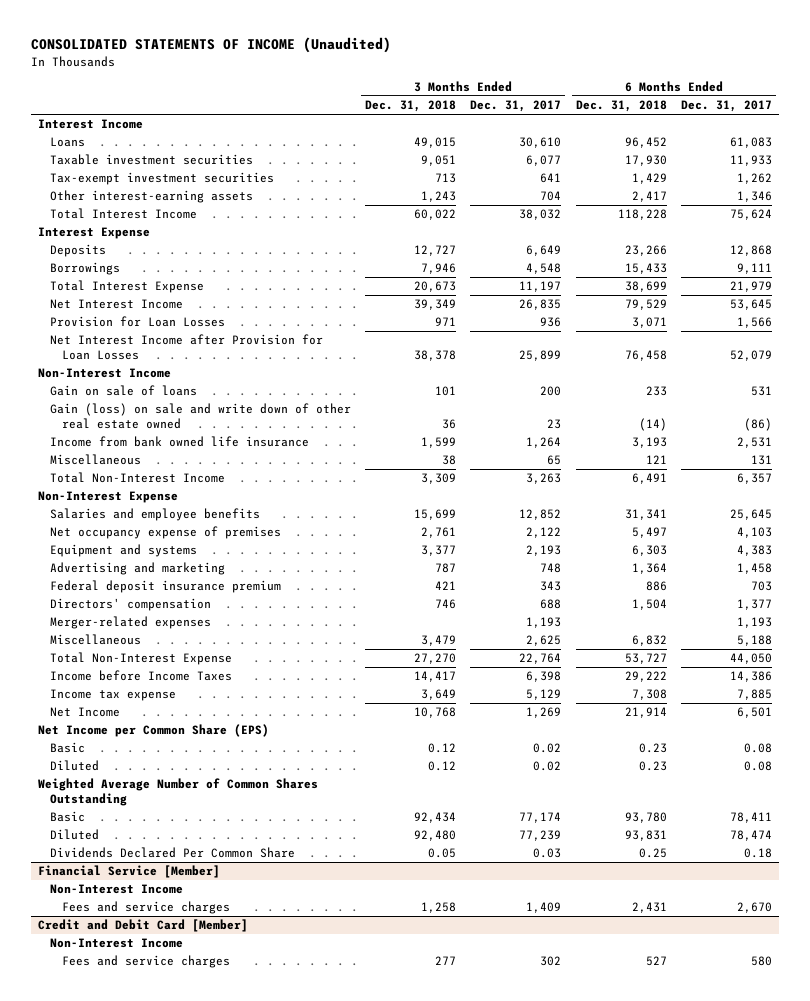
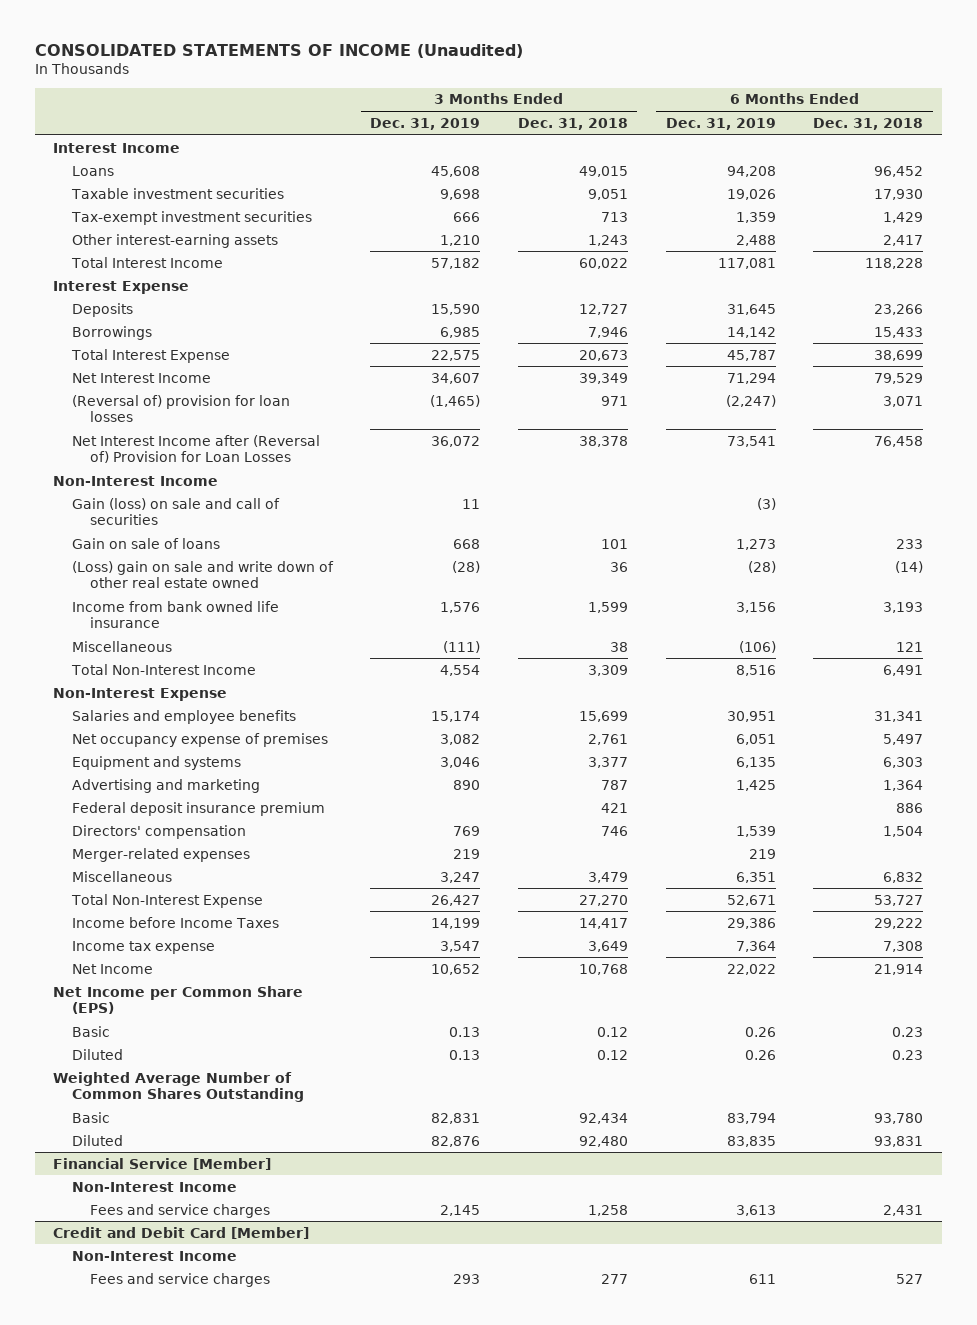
- | 3 Months Ended Dec. 31, 2018 | 3 Months Ended Dec. 31, 2017 | 6 Months Ended Dec. 31, 2018 | 6 Months Ended Dec. 31, 2017
+ | 3 Months Ended Dec. 31, 2019 | 3 Months Ended Dec. 31, 2018 | 6 Months Ended Dec. 31, 2019 | 6 Months Ended Dec. 31, 2018
- Provision for Loan Losses | 971 | 936 | 3,071 | 1,566
- Net Interest Income after Provision for Loan Losses | 38,378 | 25,899 | 76,458 | 52,079
+ (Reversal of) provision for loan losses | (1,465) | 971 | (2,247) | 3,071
+ Net Interest Income after (Reversal of) Provision for Loan Losses | 36,072 | 38,378 | 73,541 | 76,458
+ Gain (loss) on sale and call of securities | 11 | | (3) |
- Gain (loss) on sale and write down of other real estate owned | 36 | 23 | (14) | (86)
+ (Loss) gain on sale and write down of other real estate owned | (28) | 36 | (28) | (14)
- Dividends Declared Per Common Share | 0.05 | 0.03 | 0.25 | 0.18

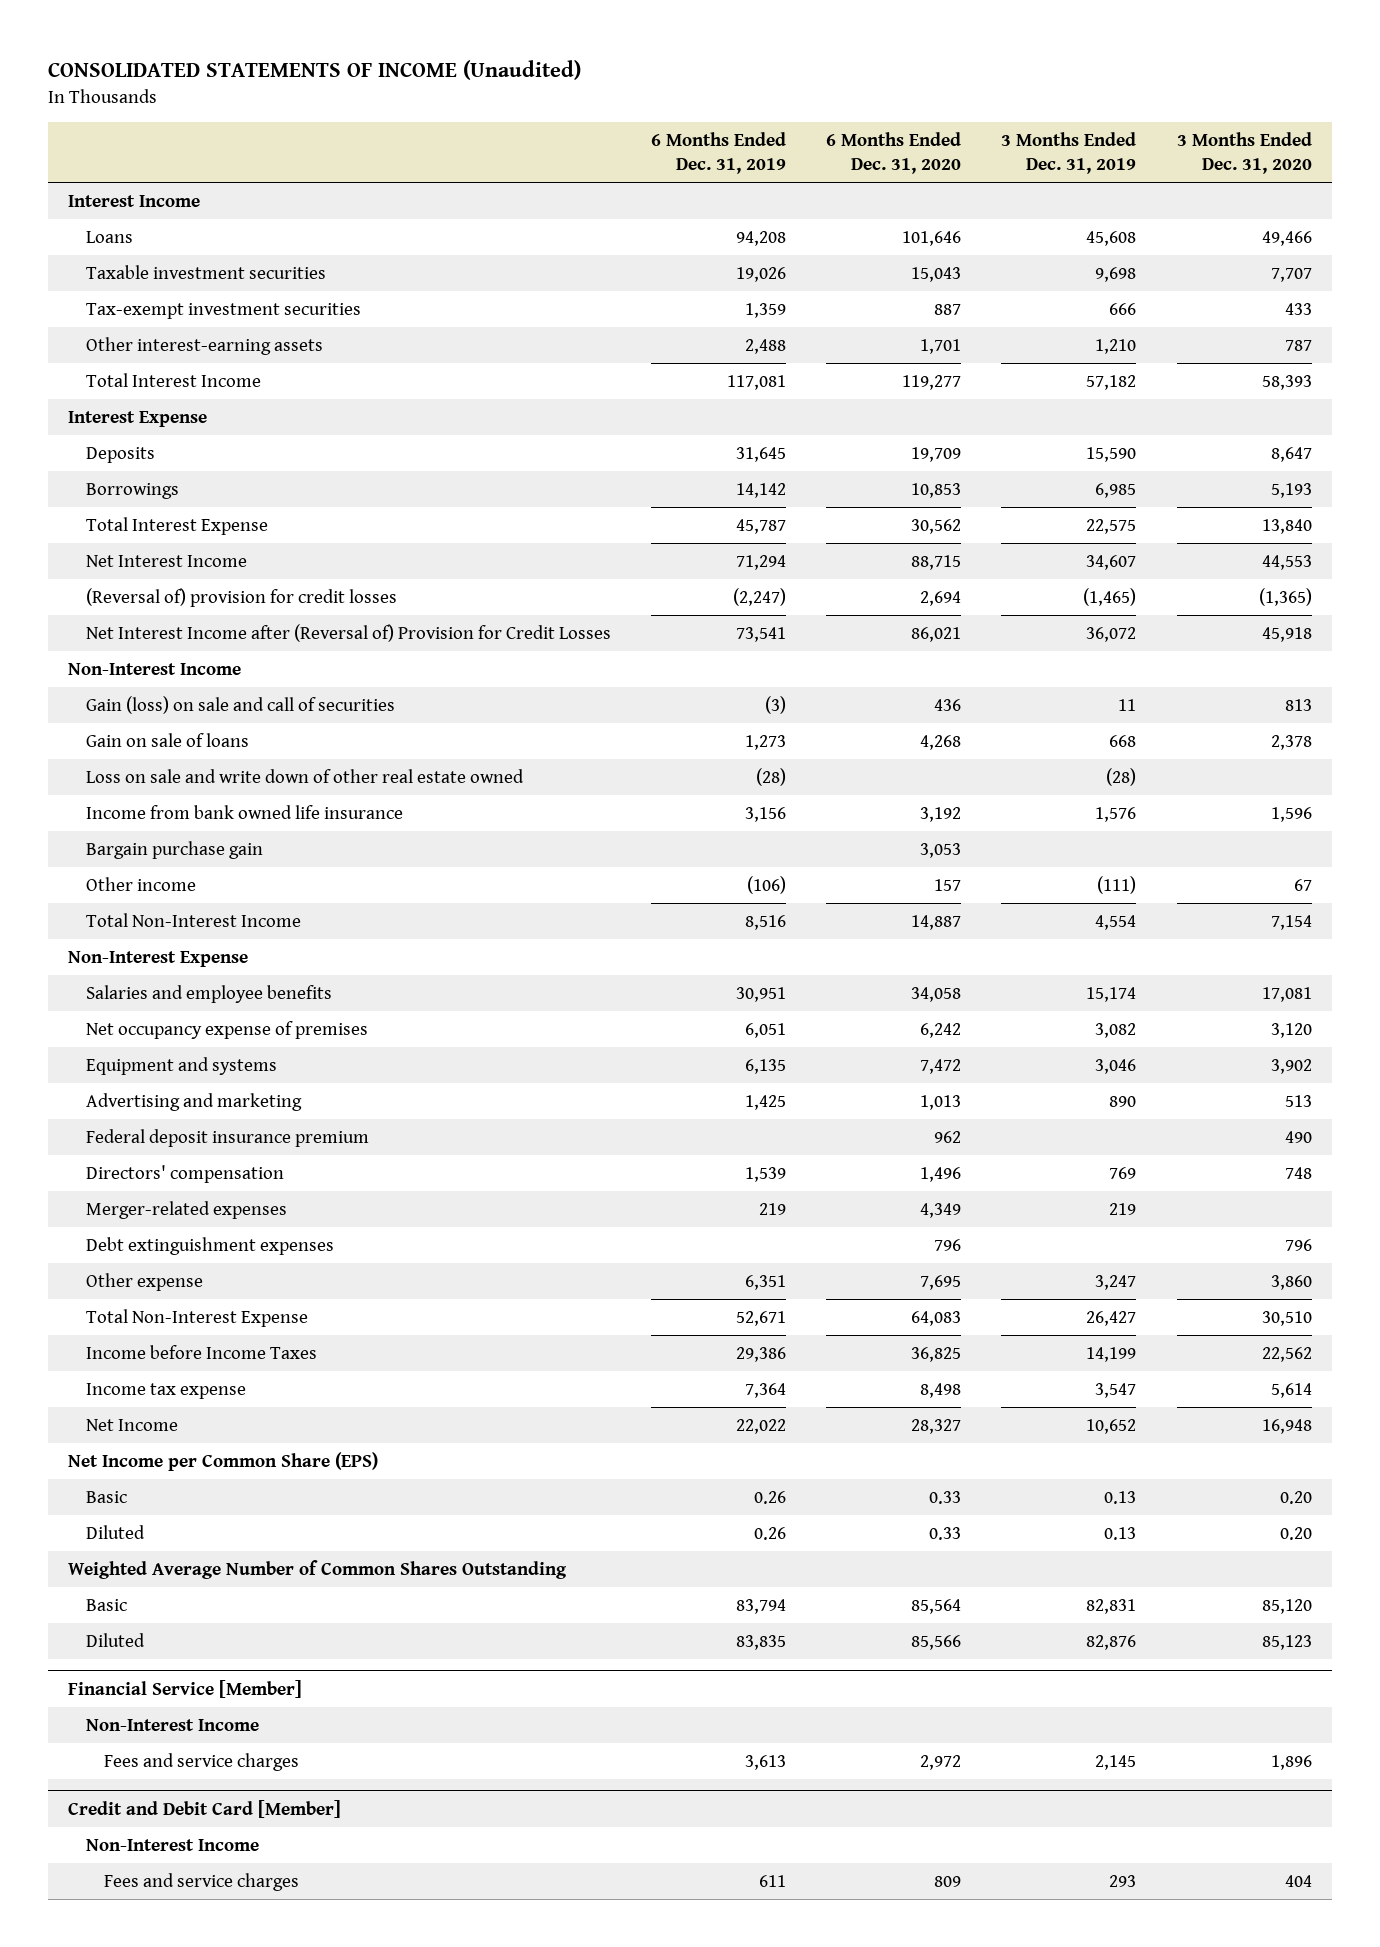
- | 3 Months Ended Dec. 31, 2019 | 3 Months Ended Dec. 31, 2018 | 6 Months Ended Dec. 31, 2019 | 6 Months Ended Dec. 31, 2018
+ | 6 Months Ended Dec. 31, 2019 | 6 Months Ended Dec. 31, 2020 | 3 Months Ended Dec. 31, 2019 | 3 Months Ended Dec. 31, 2020
- (Reversal of) provision for loan losses | (1,465) | 971 | (2,247) | 3,071
- Net Interest Income after (Reversal of) Provision for Loan Losses | 36,072 | 38,378 | 73,541 | 76,458
+ (Reversal of) provision for credit losses | (2,247) | 2,694 | (1,465) | (1,365)
+ Net Interest Income after (Reversal of) Provision for Credit Losses | 73,541 | 86,021 | 36,072 | 45,918
- (Loss) gain on sale and write down of other real estate owned | (28) | 36 | (28) | (14)
+ Loss on sale and write down of other real estate owned | (28) | | (28) |
- Miscellaneous | (111) | 38 | (106) | 121
+ Bargain purchase gain | | 3,053 | |
+ Other income | (106) | 157 | (111) | 67
- Miscellaneous | 3,247 | 3,479 | 6,351 | 6,832
+ Debt extinguishment expenses | | 796 | | 796
+ Other expense | 6,351 | 7,695 | 3,247 | 3,860

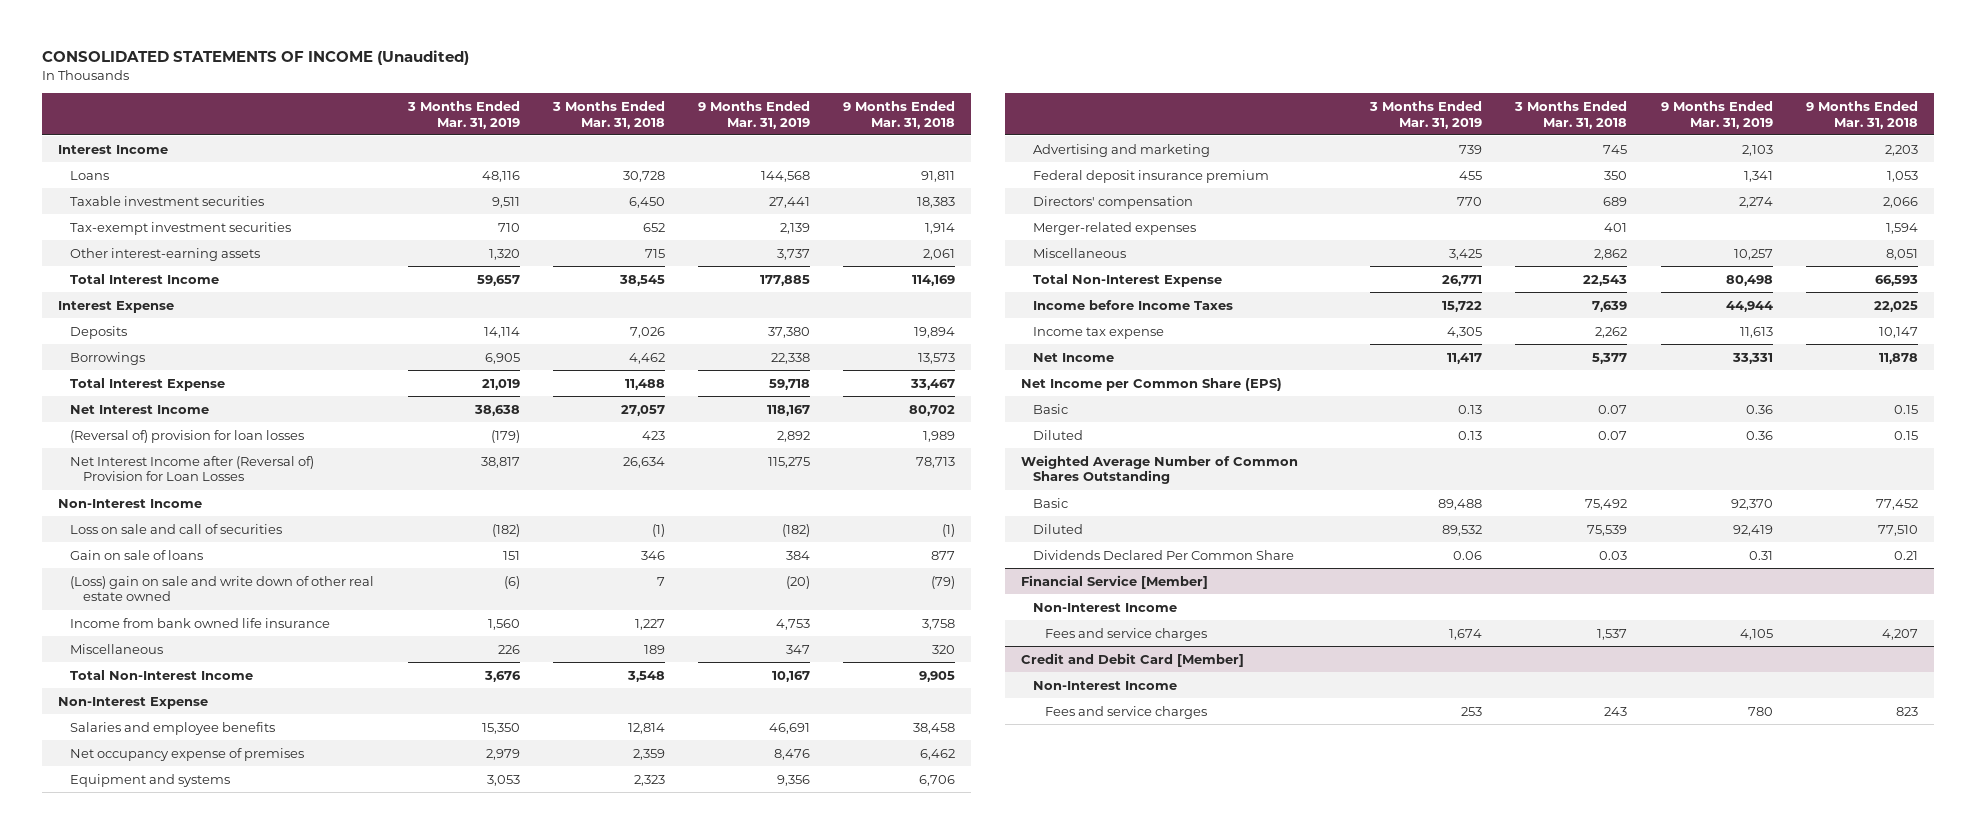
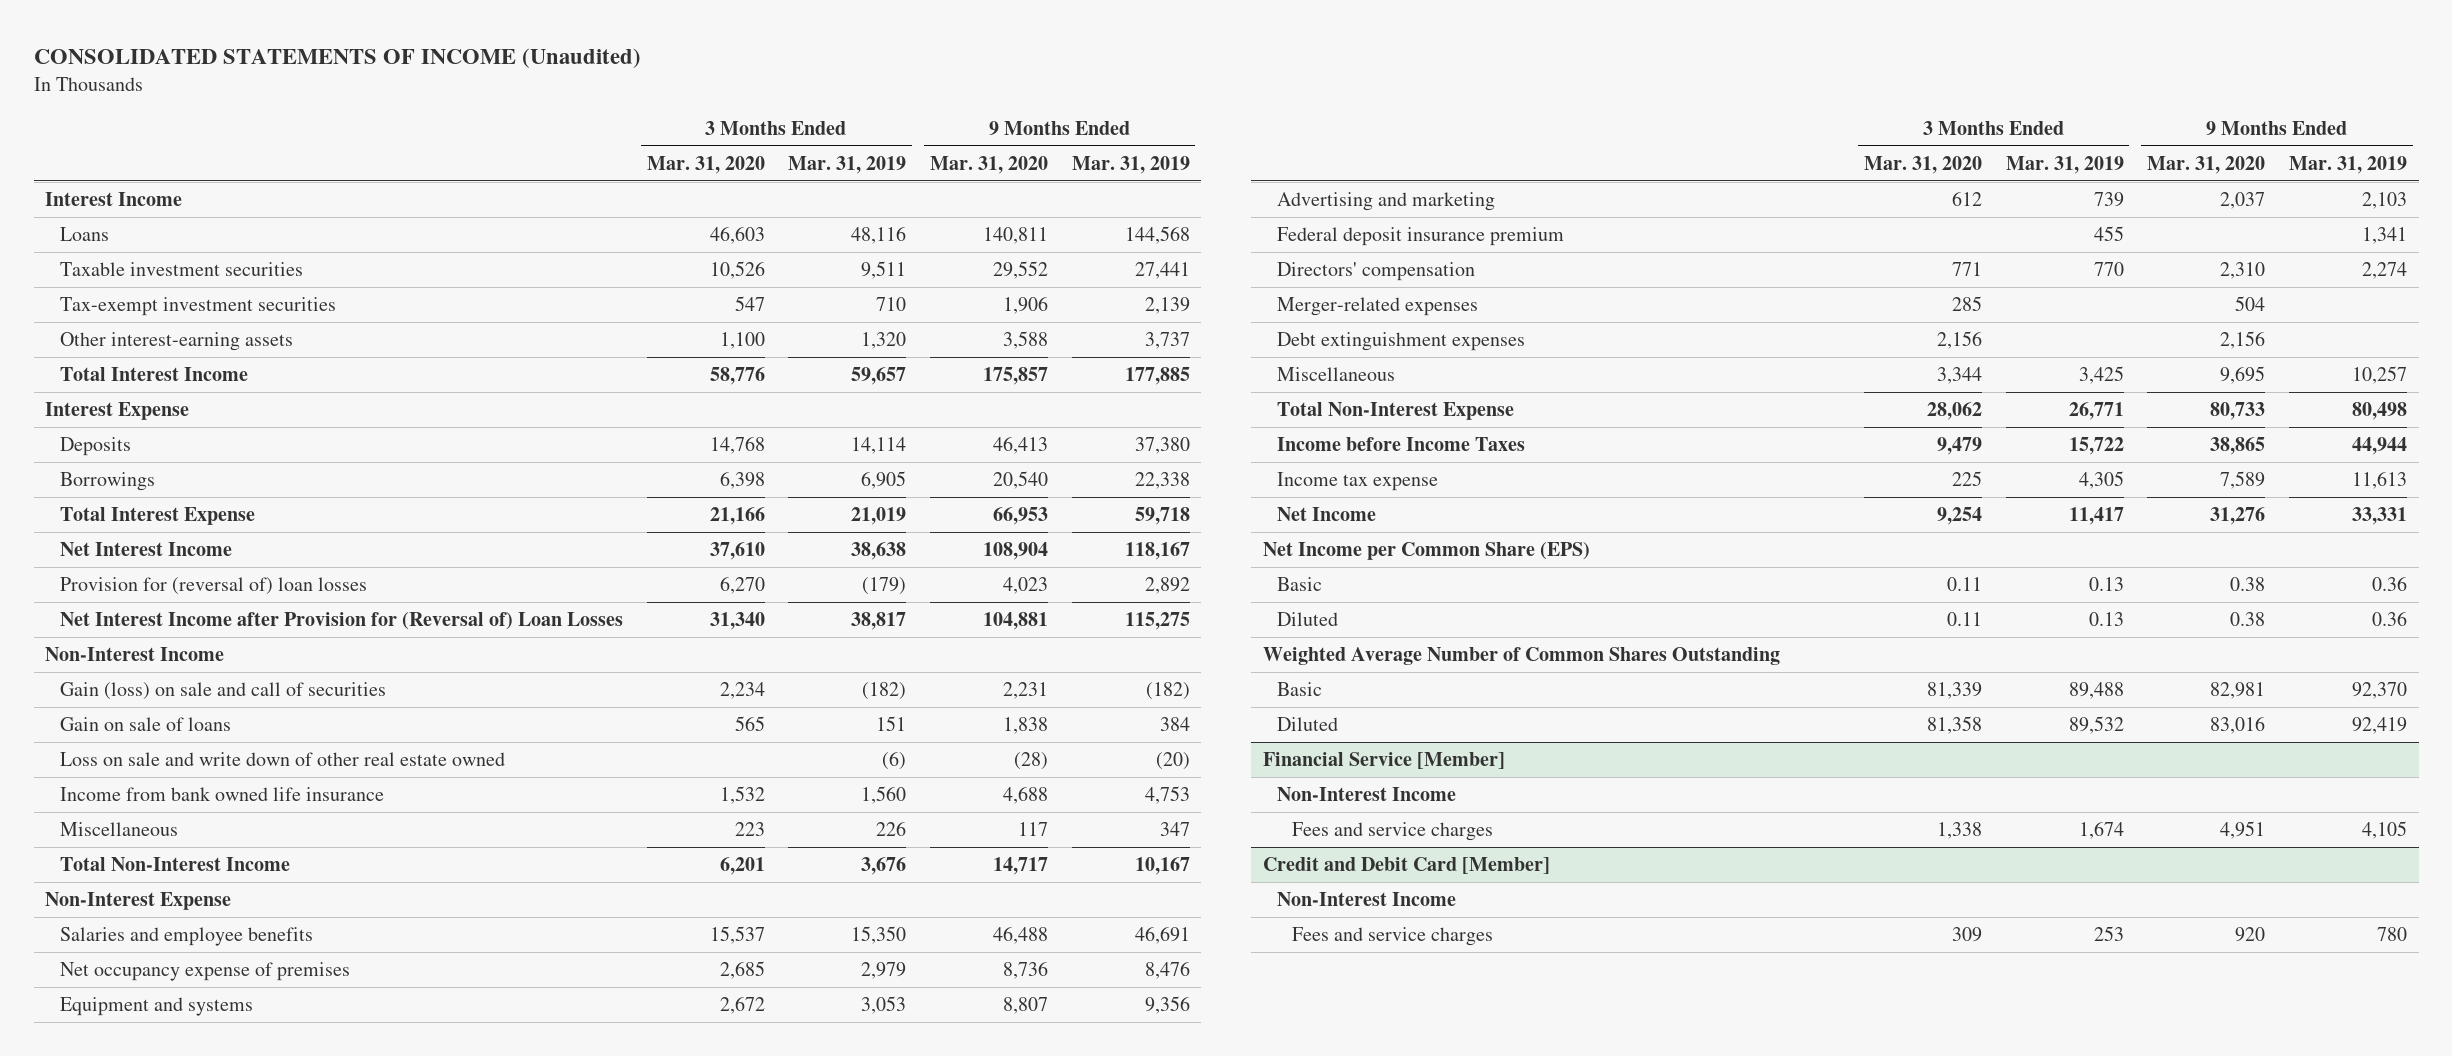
- | 3 Months Ended Mar. 31, 2019 | 3 Months Ended Mar. 31, 2018 | 9 Months Ended Mar. 31, 2019 | 9 Months Ended Mar. 31, 2018
+ | 3 Months Ended Mar. 31, 2020 | 3 Months Ended Mar. 31, 2019 | 9 Months Ended Mar. 31, 2020 | 9 Months Ended Mar. 31, 2019
- (Reversal of) provision for loan losses | (179) | 423 | 2,892 | 1,989
- Net Interest Income after (Reversal of) Provision for Loan Losses | 38,817 | 26,634 | 115,275 | 78,713
+ Provision for (reversal of) loan losses | 6,270 | (179) | 4,023 | 2,892
+ Net Interest Income after Provision for (Reversal of) Loan Losses | 31,340 | 38,817 | 104,881 | 115,275
- Loss on sale and call of securities | (182) | (1) | (182) | (1)
+ Gain (loss) on sale and call of securities | 2,234 | (182) | 2,231 | (182)
- (Loss) gain on sale and write down of other real estate owned | (6) | 7 | (20) | (79)
+ Loss on sale and write down of other real estate owned | | (6) | (28) | (20)
+ Debt extinguishment expenses | 2,156 | | 2,156 |
- Dividends Declared Per Common Share | 0.06 | 0.03 | 0.31 | 0.21

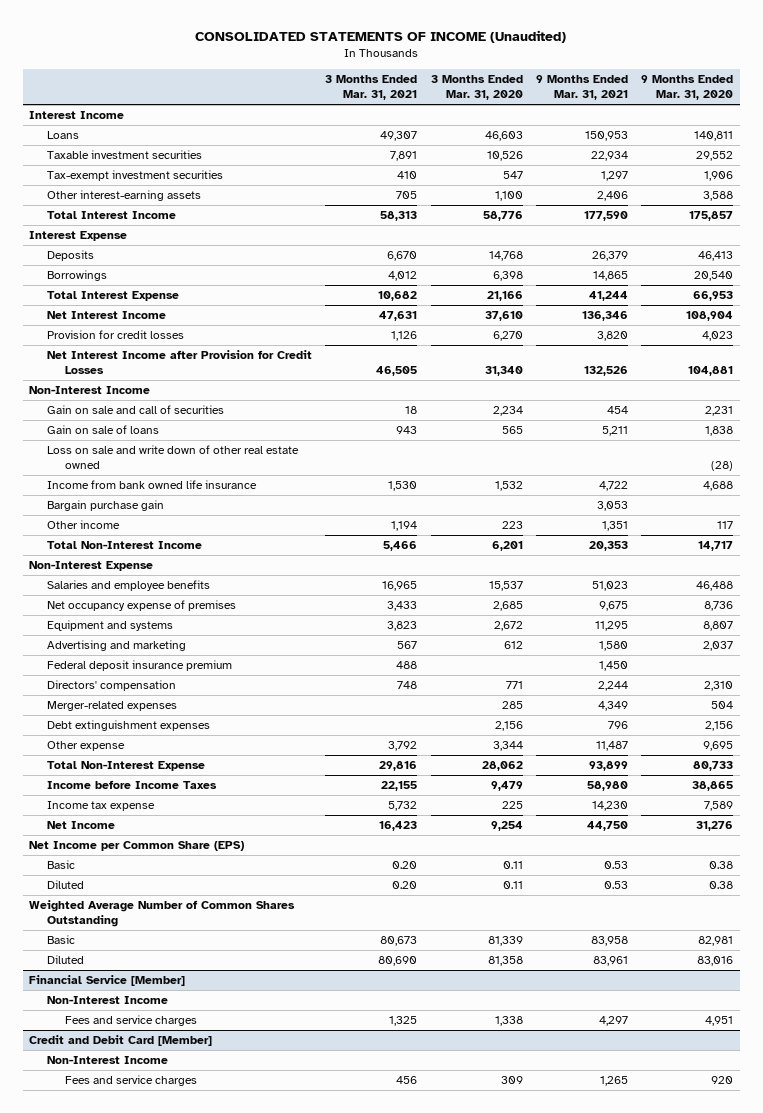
- | 3 Months Ended Mar. 31, 2020 | 3 Months Ended Mar. 31, 2019 | 9 Months Ended Mar. 31, 2020 | 9 Months Ended Mar. 31, 2019
+ | 3 Months Ended Mar. 31, 2021 | 3 Months Ended Mar. 31, 2020 | 9 Months Ended Mar. 31, 2021 | 9 Months Ended Mar. 31, 2020
- Provision for (reversal of) loan losses | 6,270 | (179) | 4,023 | 2,892
- Net Interest Income after Provision for (Reversal of) Loan Losses | 31,340 | 38,817 | 104,881 | 115,275
+ Provision for credit losses | 1,126 | 6,270 | 3,820 | 4,023
+ Net Interest Income after Provision for Credit Losses | 46,505 | 31,340 | 132,526 | 104,881
- Gain (loss) on sale and call of securities | 2,234 | (182) | 2,231 | (182)
+ Gain on sale and call of securities | 18 | 2,234 | 454 | 2,231
- Miscellaneous | 223 | 226 | 117 | 347
+ Bargain purchase gain | | | 3,053 |
+ Other income | 1,194 | 223 | 1,351 | 117
- Miscellaneous | 3,344 | 3,425 | 9,695 | 10,257
+ Other expense | 3,792 | 3,344 | 11,487 | 9,695

